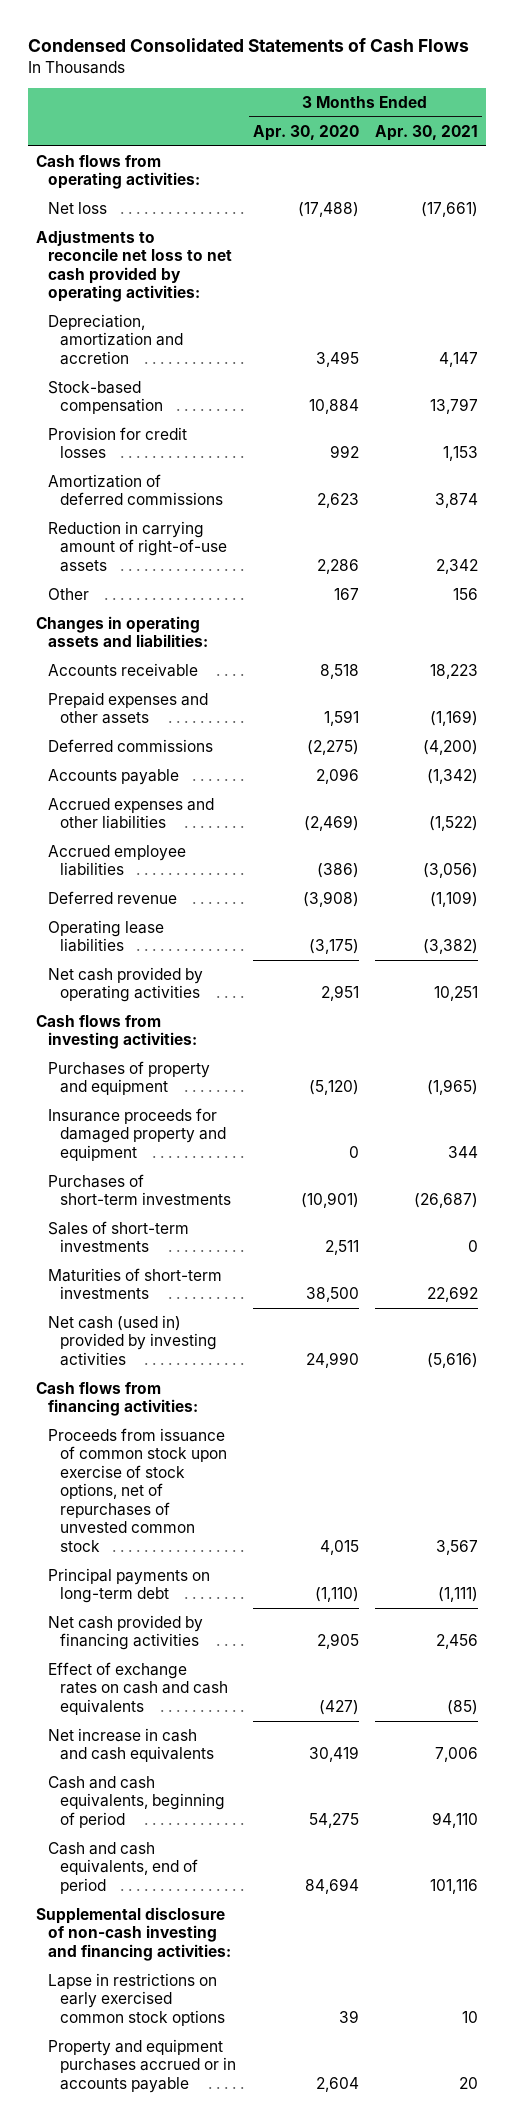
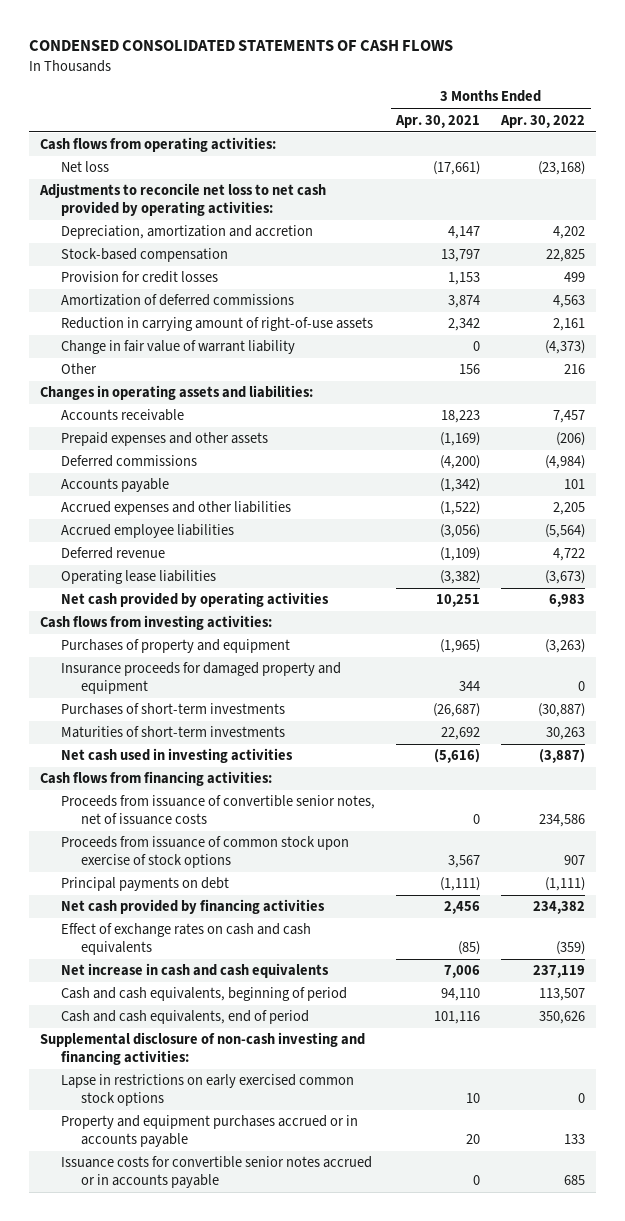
- Condensed Consolidated Statements of Cash Flows
+ CONDENSED CONSOLIDATED STATEMENTS OF CASH FLOWS
- | 3 Months Ended Apr. 30, 2020 | 3 Months Ended Apr. 30, 2021
+ | 3 Months Ended Apr. 30, 2021 | 3 Months Ended Apr. 30, 2022
+ Change in fair value of warrant liability | 0 | (4,373)
- Sales of short-term investments | 2,511 | 0
- Net cash (used in) provided by investing activities | 24,990 | (5,616)
+ Net cash used in investing activities | (5,616) | (3,887)
- Proceeds from issuance of common stock upon exercise of stock options, net of repurchases of unvested common stock | 4,015 | 3,567
- Principal payments on long-term debt | (1,110) | (1,111)
+ Proceeds from issuance of convertible senior notes, net of issuance costs | 0 | 234,586
+ Proceeds from issuance of common stock upon exercise of stock options | 3,567 | 907
+ Principal payments on debt | (1,111) | (1,111)
+ Issuance costs for convertible senior notes accrued or in accounts payable | 0 | 685

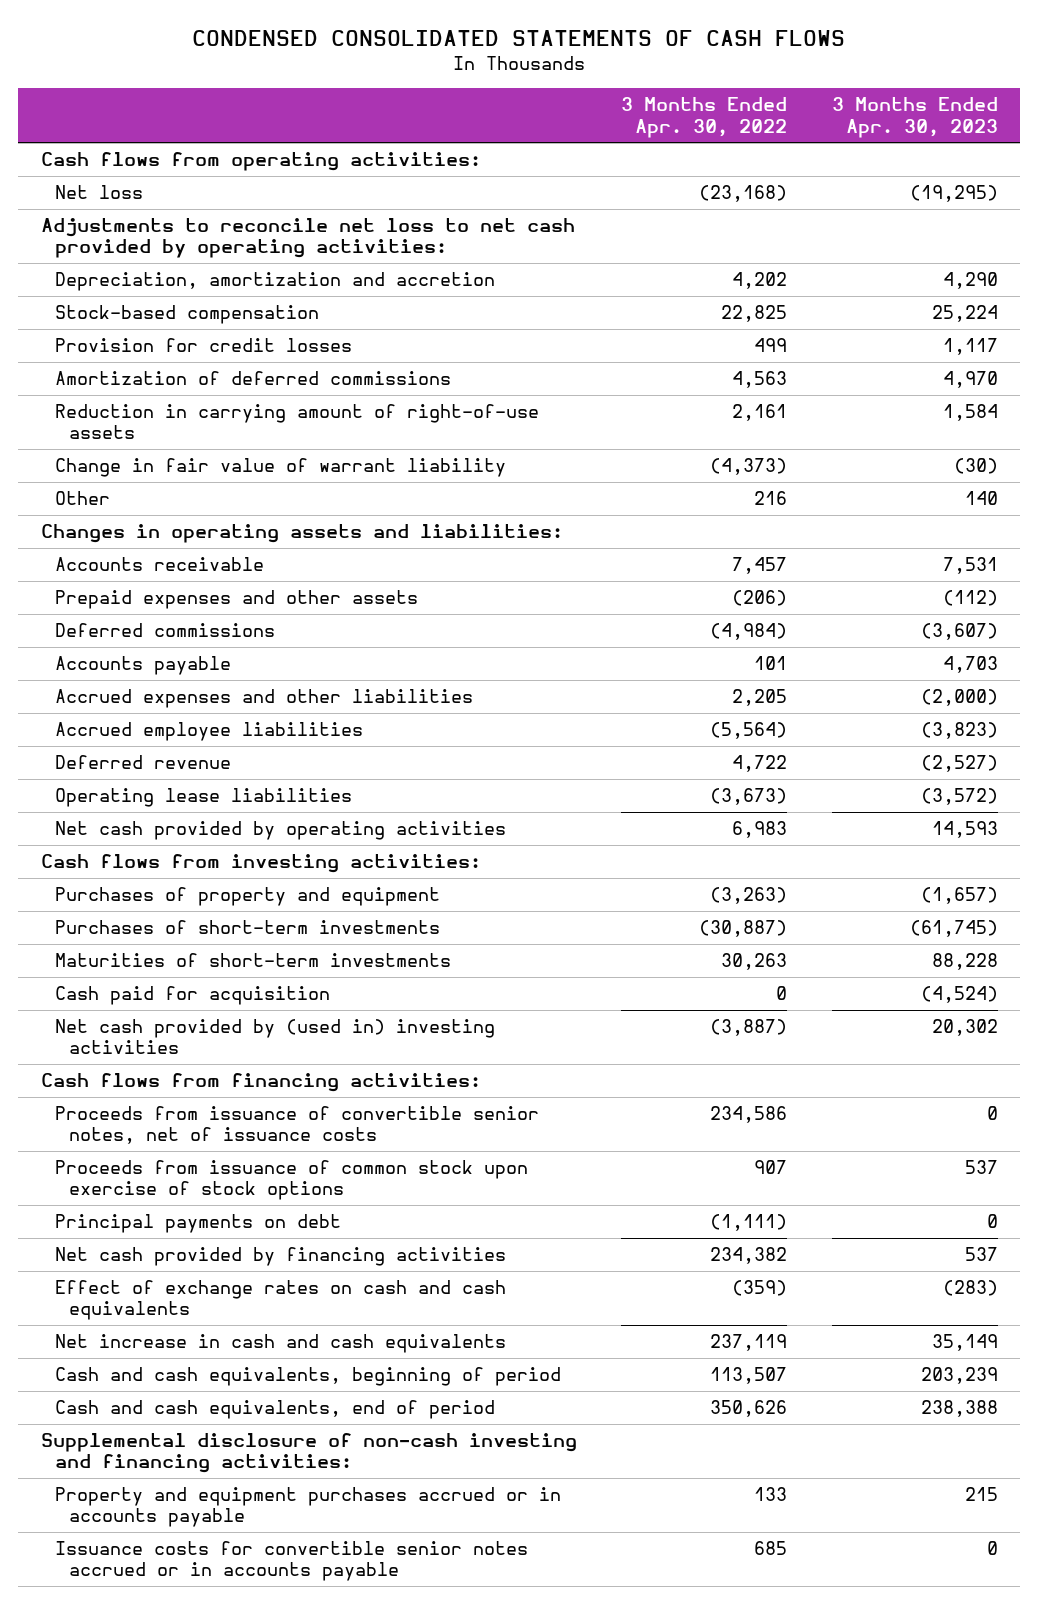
- | 3 Months Ended Apr. 30, 2021 | 3 Months Ended Apr. 30, 2022
+ | 3 Months Ended Apr. 30, 2022 | 3 Months Ended Apr. 30, 2023
- Insurance proceeds for damaged property and equipment | 344 | 0
- Net cash used in investing activities | (5,616) | (3,887)
+ Cash paid for acquisition | 0 | (4,524)
+ Net cash provided by (used in) investing activities | (3,887) | 20,302
- Lapse in restrictions on early exercised common stock options | 10 | 0

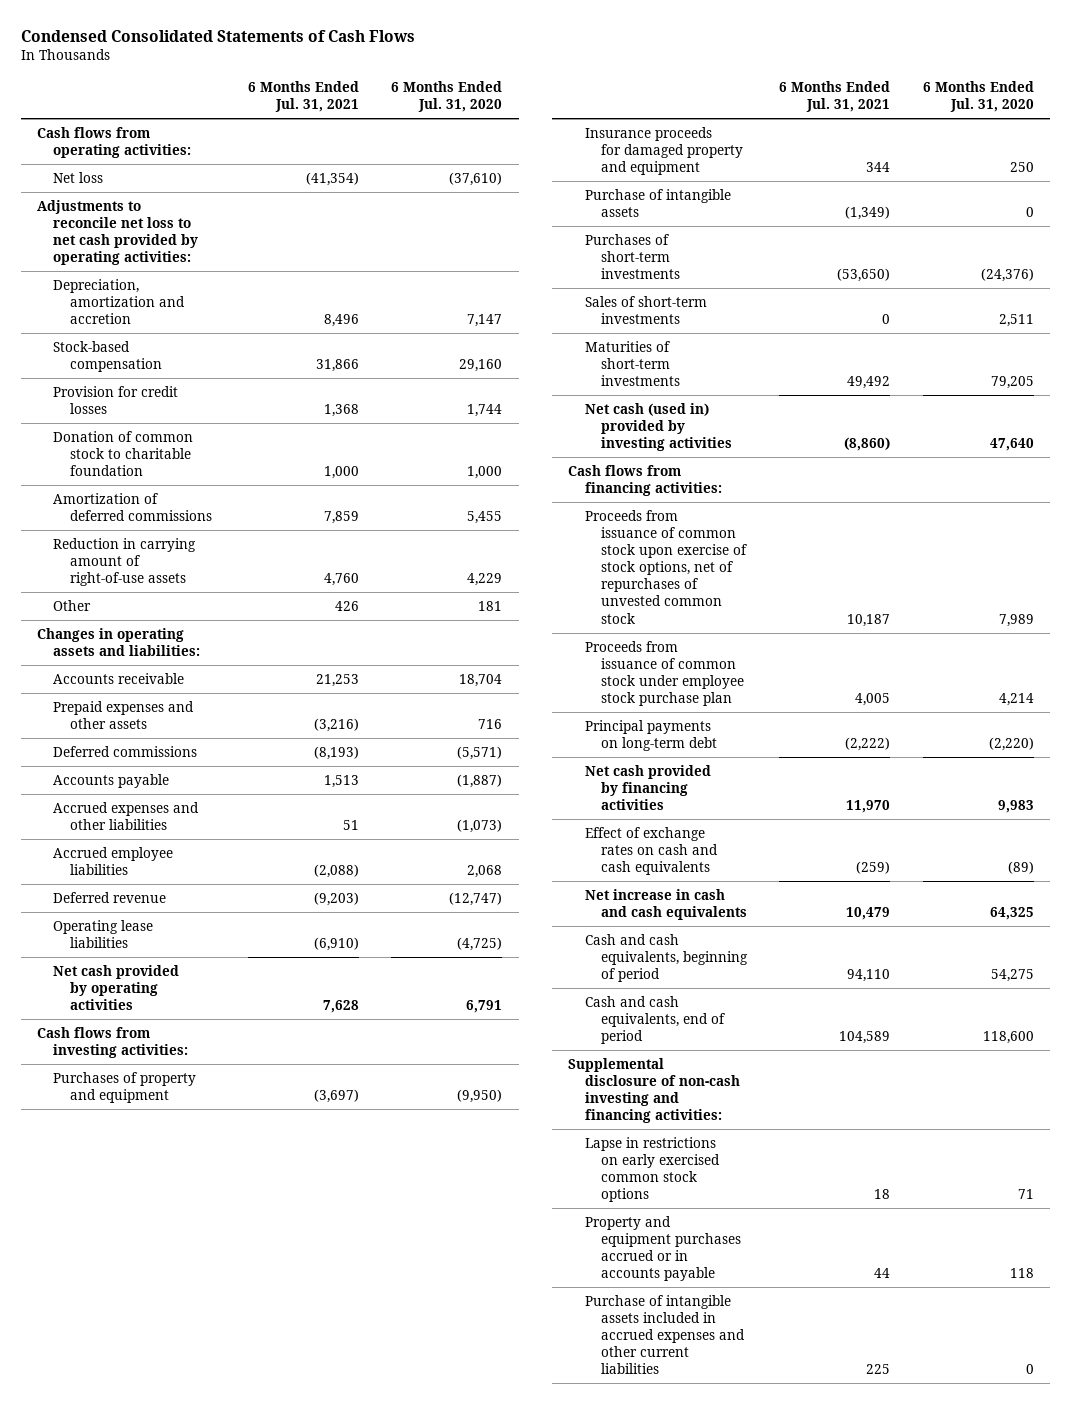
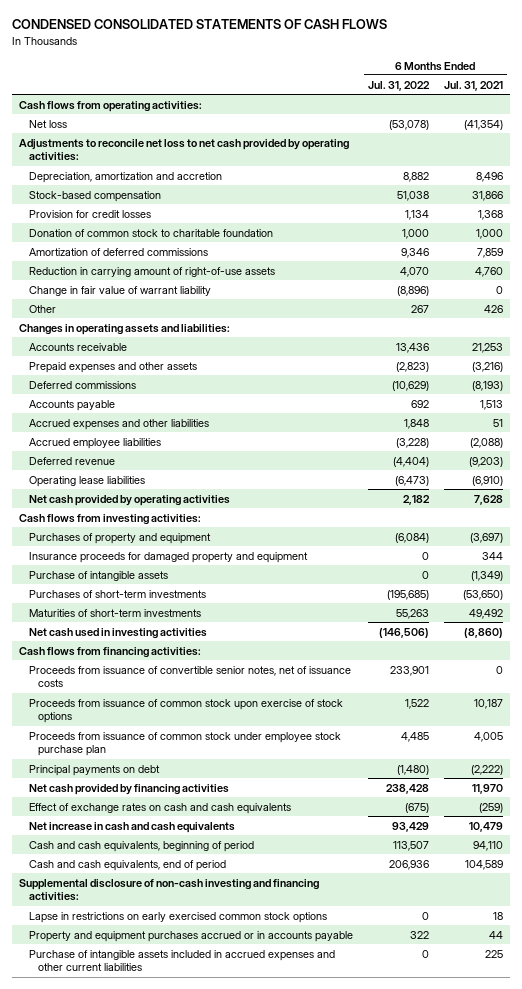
- Condensed Consolidated Statements of Cash Flows
+ CONDENSED CONSOLIDATED STATEMENTS OF CASH FLOWS
- | 6 Months Ended Jul. 31, 2021 | 6 Months Ended Jul. 31, 2020
+ | 6 Months Ended Jul. 31, 2022 | 6 Months Ended Jul. 31, 2021
+ Change in fair value of warrant liability | (8,896) | 0
- Sales of short-term investments | 0 | 2,511
- Net cash (used in) provided by investing activities | (8,860) | 47,640
+ Net cash used in investing activities | (146,506) | (8,860)
- Proceeds from issuance of common stock upon exercise of stock options, net of repurchases of unvested common stock | 10,187 | 7,989
+ Proceeds from issuance of convertible senior notes, net of issuance costs | 233,901 | 0
+ Proceeds from issuance of common stock upon exercise of stock options | 1,522 | 10,187
- Principal payments on long-term debt | (2,222) | (2,220)
+ Principal payments on debt | (1,480) | (2,222)

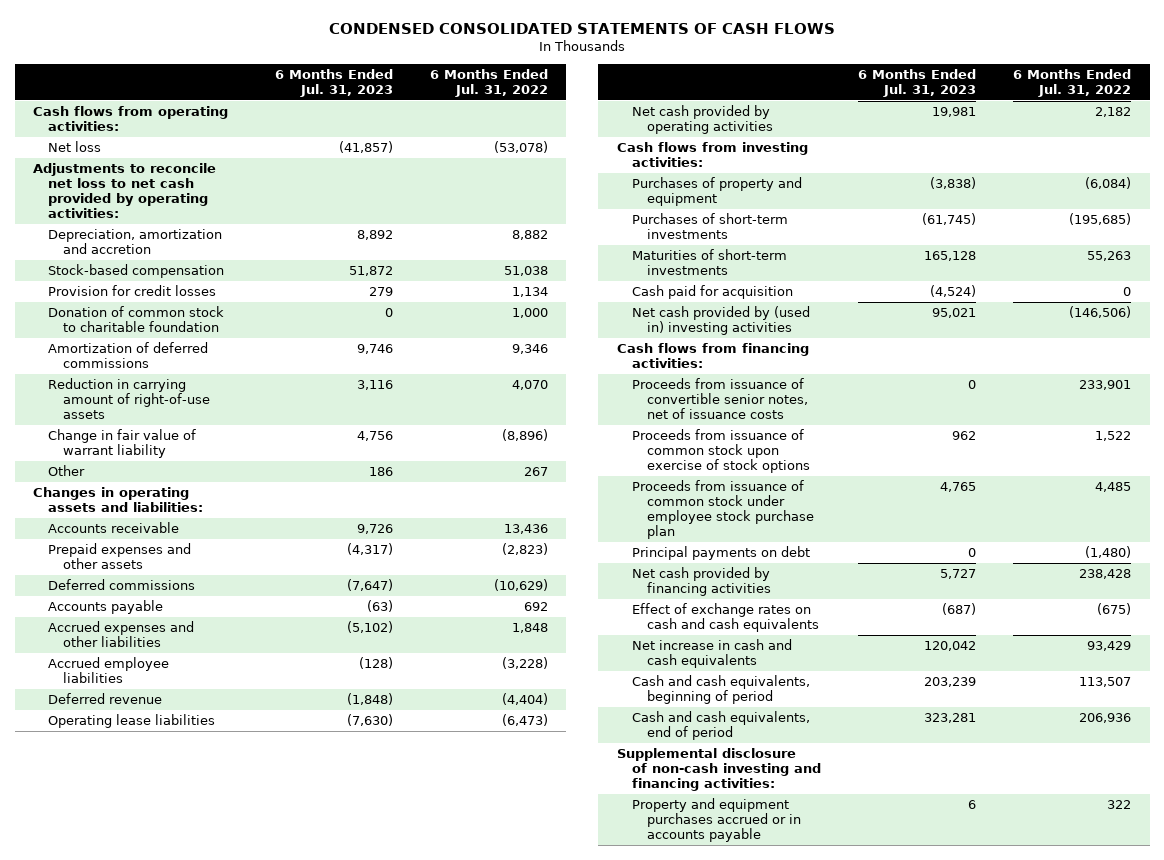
- | 6 Months Ended Jul. 31, 2022 | 6 Months Ended Jul. 31, 2021
+ | 6 Months Ended Jul. 31, 2023 | 6 Months Ended Jul. 31, 2022
- Insurance proceeds for damaged property and equipment | 0 | 344
- Purchase of intangible assets | 0 | (1,349)
- Net cash used in investing activities | (146,506) | (8,860)
+ Cash paid for acquisition | (4,524) | 0
+ Net cash provided by (used in) investing activities | 95,021 | (146,506)
- Lapse in restrictions on early exercised common stock options | 0 | 18
- Purchase of intangible assets included in accrued expenses and other current liabilities | 0 | 225

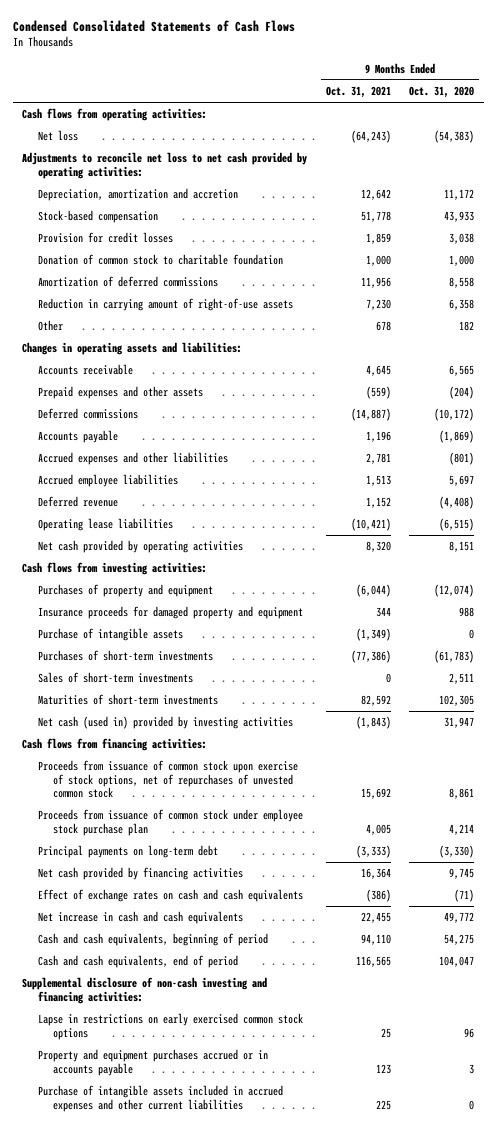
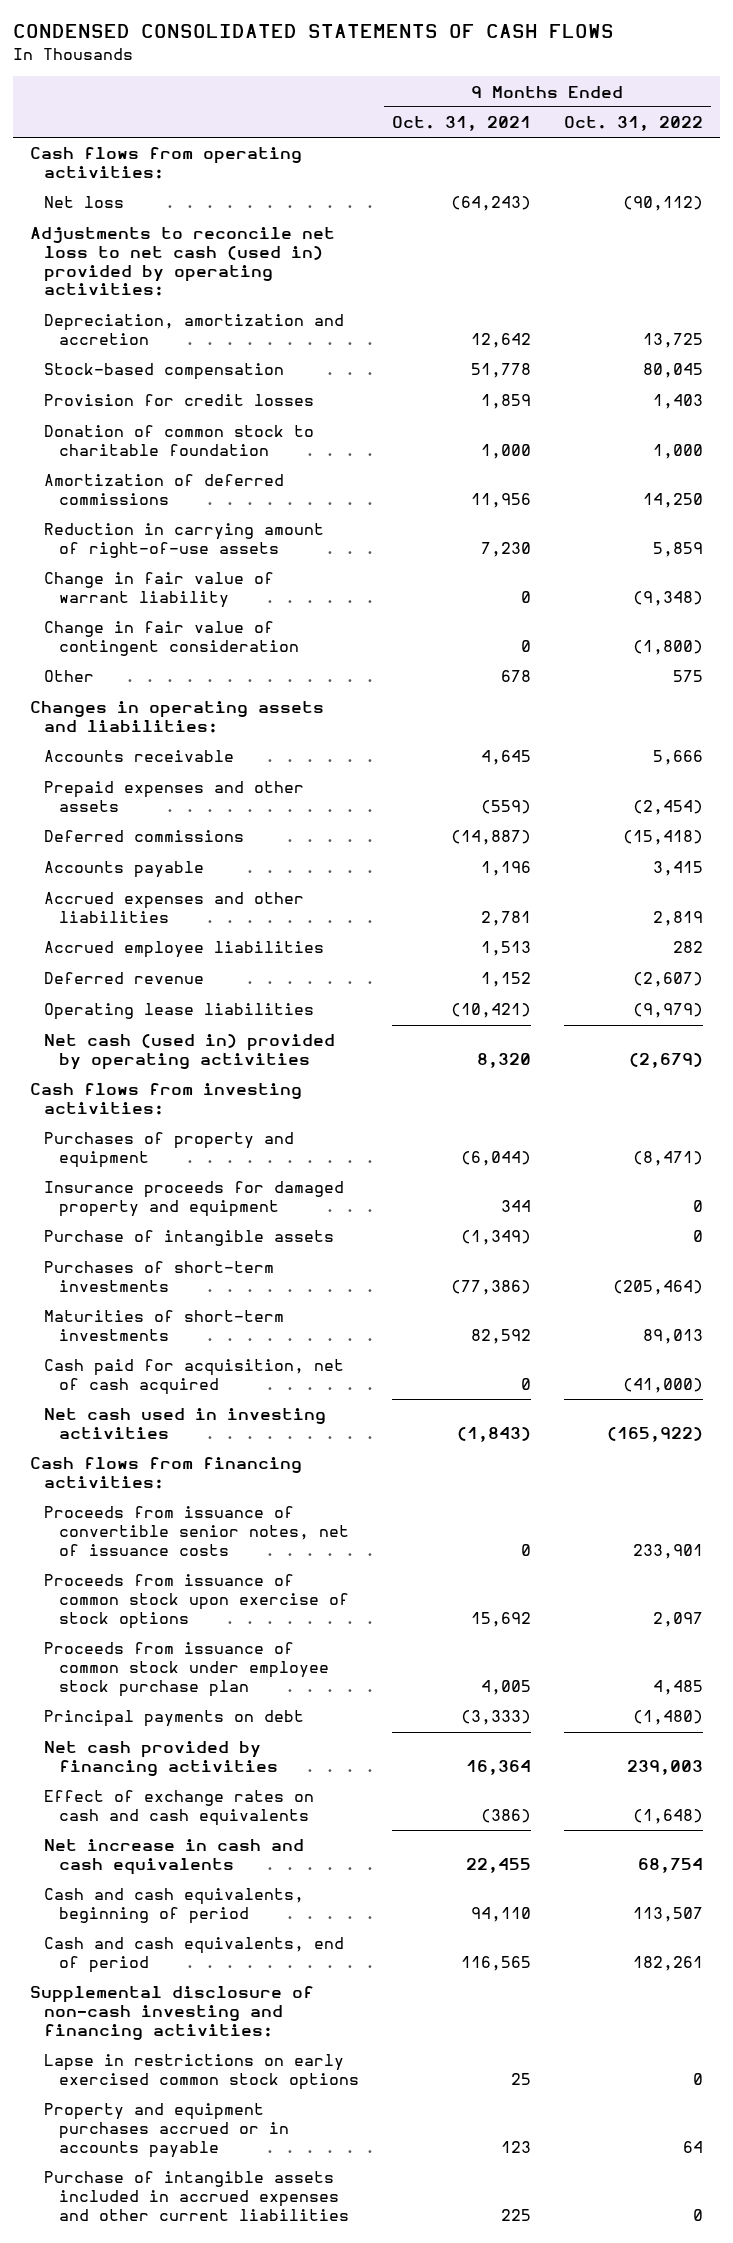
- Condensed Consolidated Statements of Cash Flows
+ CONDENSED CONSOLIDATED STATEMENTS OF CASH FLOWS
- | 9 Months Ended Oct. 31, 2021 | 9 Months Ended Oct. 31, 2020
+ | 9 Months Ended Oct. 31, 2021 | 9 Months Ended Oct. 31, 2022
- Adjustments to reconcile net loss to net cash provided by operating activities:
+ Adjustments to reconcile net loss to net cash (used in) provided by operating activities:
+ Change in fair value of warrant liability | 0 | (9,348)
+ Change in fair value of contingent consideration | 0 | (1,800)
- Net cash provided by operating activities | 8,320 | 8,151
+ Net cash (used in) provided by operating activities | 8,320 | (2,679)
- Sales of short-term investments | 0 | 2,511
- Net cash (used in) provided by investing activities | (1,843) | 31,947
+ Cash paid for acquisition, net of cash acquired | 0 | (41,000)
+ Net cash used in investing activities | (1,843) | (165,922)
- Proceeds from issuance of common stock upon exercise of stock options, net of repurchases of unvested common stock | 15,692 | 8,861
+ Proceeds from issuance of convertible senior notes, net of issuance costs | 0 | 233,901
+ Proceeds from issuance of common stock upon exercise of stock options | 15,692 | 2,097
- Principal payments on long-term debt | (3,333) | (3,330)
+ Principal payments on debt | (3,333) | (1,480)

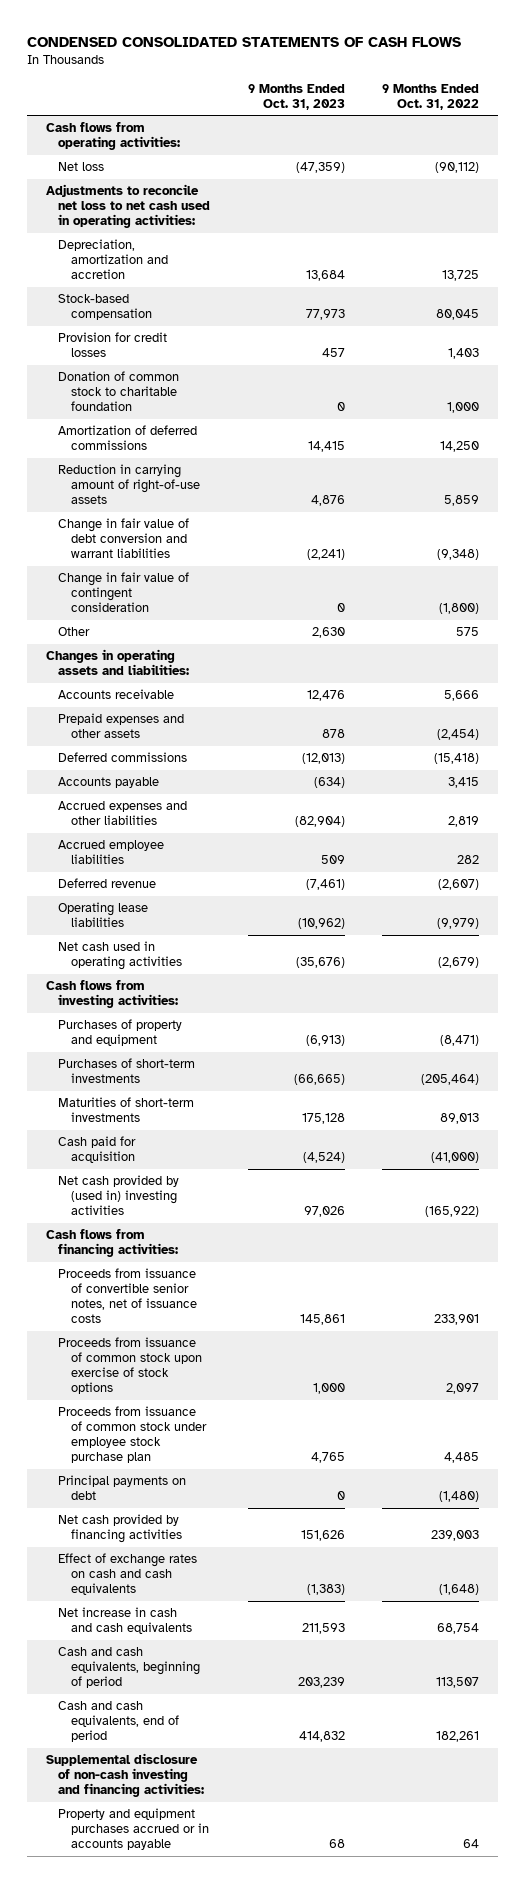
- | 9 Months Ended Oct. 31, 2021 | 9 Months Ended Oct. 31, 2022
+ | 9 Months Ended Oct. 31, 2023 | 9 Months Ended Oct. 31, 2022
- Adjustments to reconcile net loss to net cash (used in) provided by operating activities:
+ Adjustments to reconcile net loss to net cash used in operating activities:
- Change in fair value of warrant liability | 0 | (9,348)
+ Change in fair value of debt conversion and warrant liabilities | (2,241) | (9,348)
- Net cash (used in) provided by operating activities | 8,320 | (2,679)
+ Net cash used in operating activities | (35,676) | (2,679)
- Insurance proceeds for damaged property and equipment | 344 | 0
- Purchase of intangible assets | (1,349) | 0
- Cash paid for acquisition, net of cash acquired | 0 | (41,000)
- Net cash used in investing activities | (1,843) | (165,922)
+ Cash paid for acquisition | (4,524) | (41,000)
+ Net cash provided by (used in) investing activities | 97,026 | (165,922)
- Lapse in restrictions on early exercised common stock options | 25 | 0
- Purchase of intangible assets included in accrued expenses and other current liabilities | 225 | 0

